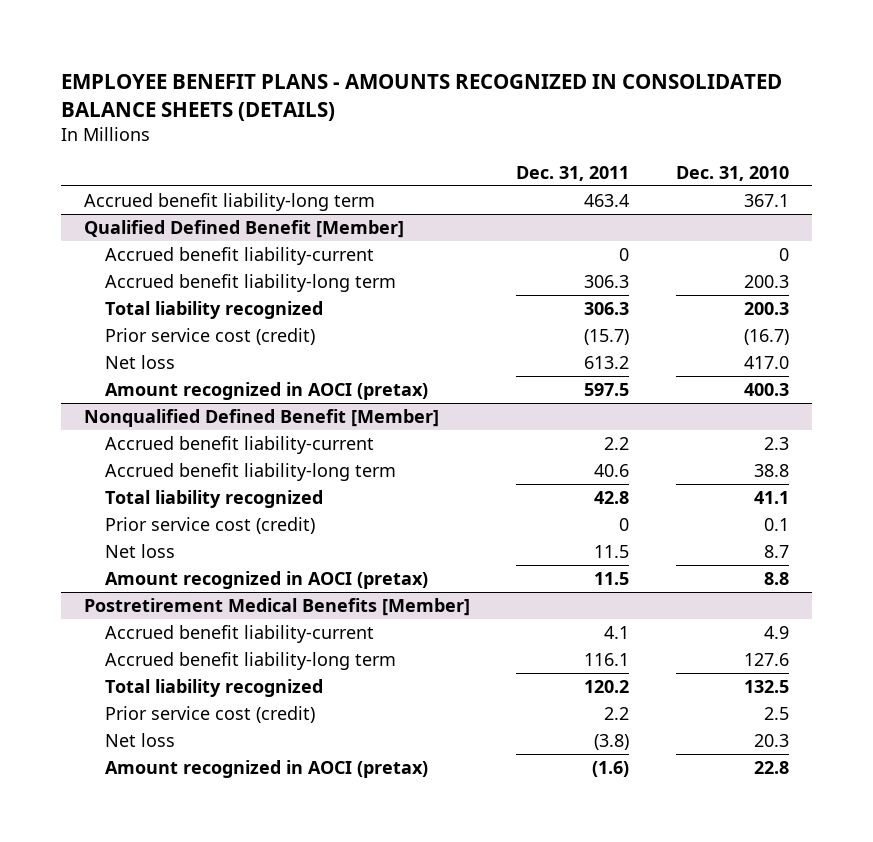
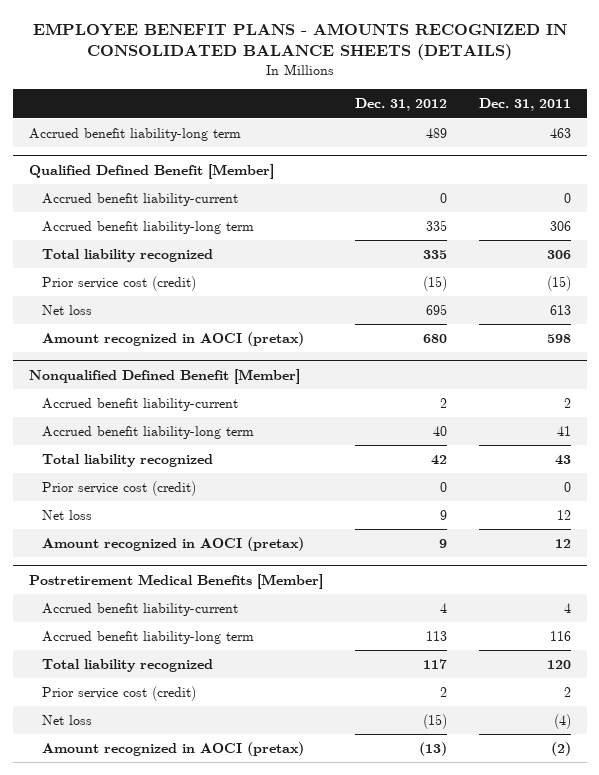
- | Dec. 31, 2011 | Dec. 31, 2010
+ | Dec. 31, 2012 | Dec. 31, 2011
- Accrued benefit liability-long term | 463.4 | 367.1
+ Accrued benefit liability-long term | 489 | 463
@ Qualified Defined Benefit [Member]
- Accrued benefit liability-long term | 306.3 | 200.3
- Total liability recognized | 306.3 | 200.3
- Prior service cost (credit) | (15.7) | (16.7)
- Net loss | 613.2 | 417.0
- Amount recognized in AOCI (pretax) | 597.5 | 400.3
+ Accrued benefit liability-long term | 335 | 306
+ Total liability recognized | 335 | 306
+ Prior service cost (credit) | (15) | (15)
+ Net loss | 695 | 613
+ Amount recognized in AOCI (pretax) | 680 | 598
@ Nonqualified Defined Benefit [Member]
- Accrued benefit liability-current | 2.2 | 2.3
- Accrued benefit liability-long term | 40.6 | 38.8
- Total liability recognized | 42.8 | 41.1
+ Accrued benefit liability-current | 2 | 2
+ Accrued benefit liability-long term | 40 | 41
+ Total liability recognized | 42 | 43
- Net loss | 11.5 | 8.7
- Amount recognized in AOCI (pretax) | 11.5 | 8.8
+ Net loss | 9 | 12
+ Amount recognized in AOCI (pretax) | 9 | 12
@ Postretirement Medical Benefits [Member]
- Accrued benefit liability-current | 4.1 | 4.9
- Accrued benefit liability-long term | 116.1 | 127.6
- Total liability recognized | 120.2 | 132.5
- Prior service cost (credit) | 2.2 | 2.5
- Net loss | (3.8) | 20.3
- Amount recognized in AOCI (pretax) | (1.6) | 22.8
+ Accrued benefit liability-current | 4 | 4
+ Accrued benefit liability-long term | 113 | 116
+ Total liability recognized | 117 | 120
+ Prior service cost (credit) | 2 | 2
+ Net loss | (15) | (4)
+ Amount recognized in AOCI (pretax) | (13) | (2)

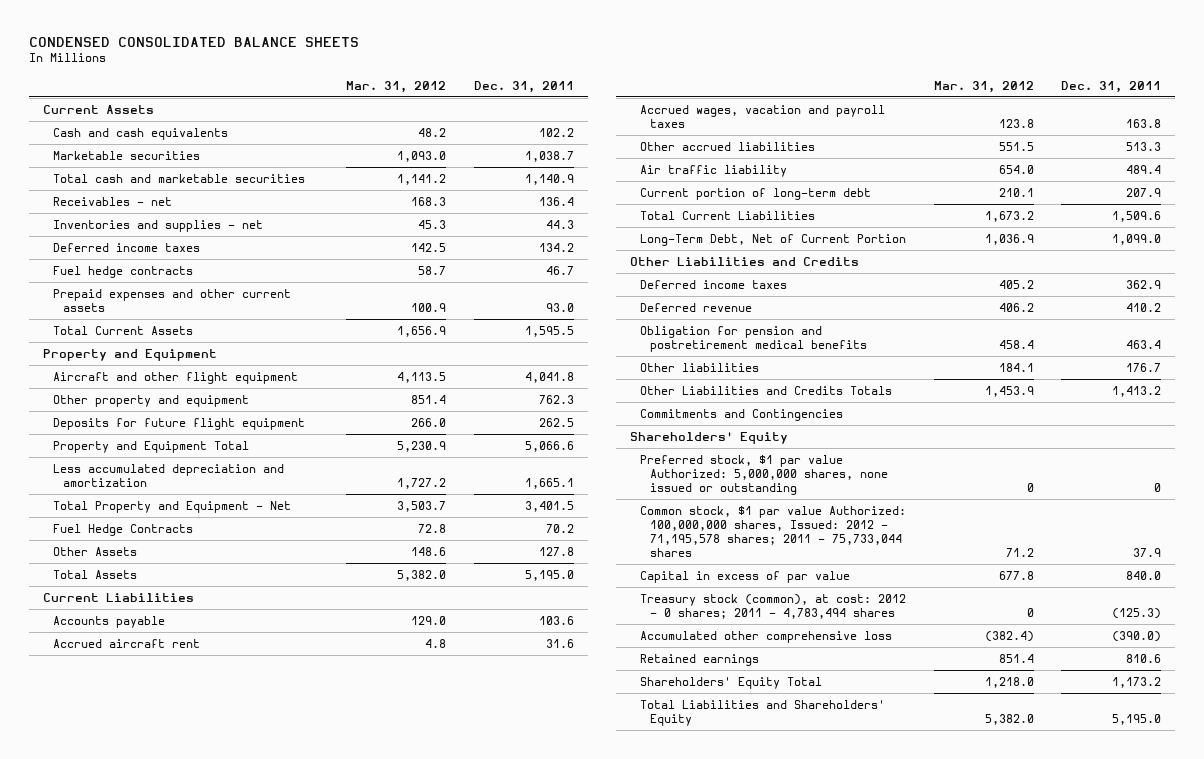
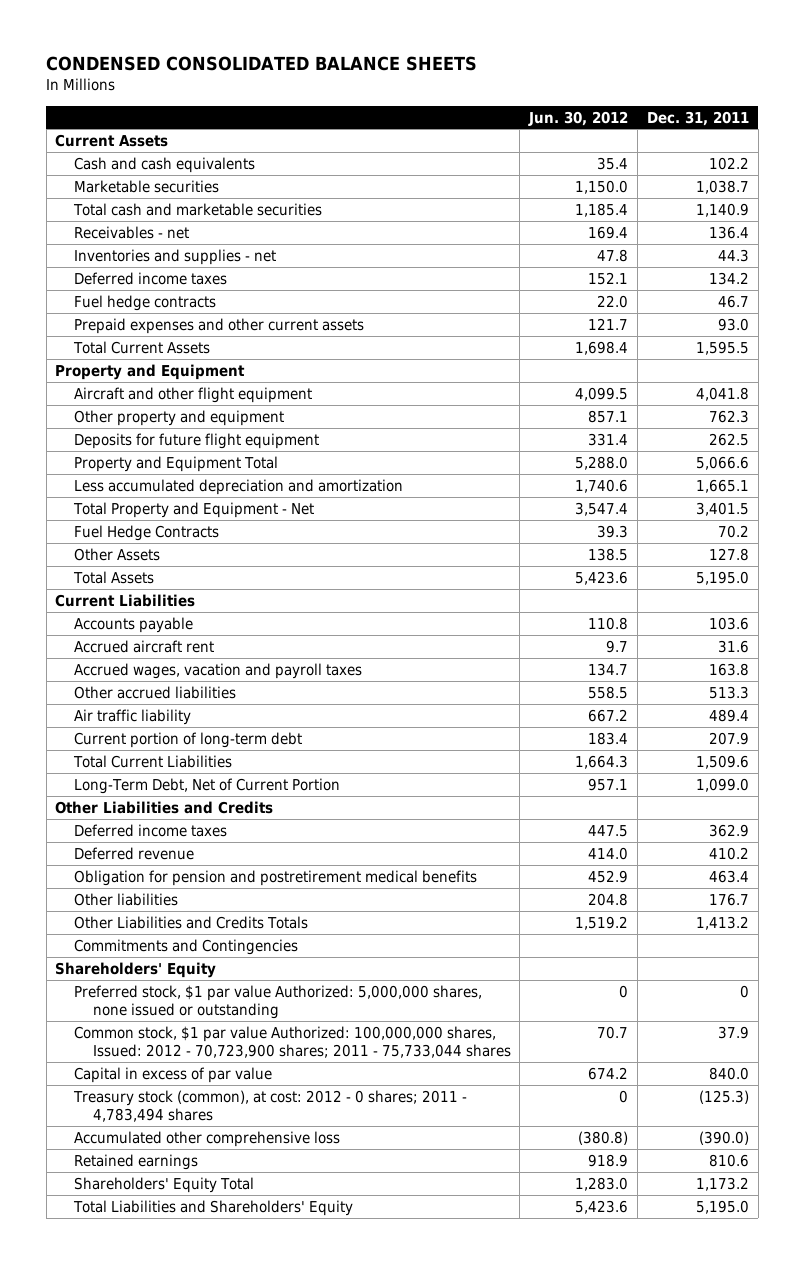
- | Mar. 31, 2012 | Dec. 31, 2011
+ | Jun. 30, 2012 | Dec. 31, 2011
- Common stock, $1 par value Authorized: 100,000,000 shares, Issued: 2012 - 71,195,578 shares; 2011 - 75,733,044 shares | 71.2 | 37.9
+ Common stock, $1 par value Authorized: 100,000,000 shares, Issued: 2012 - 70,723,900 shares; 2011 - 75,733,044 shares | 70.7 | 37.9

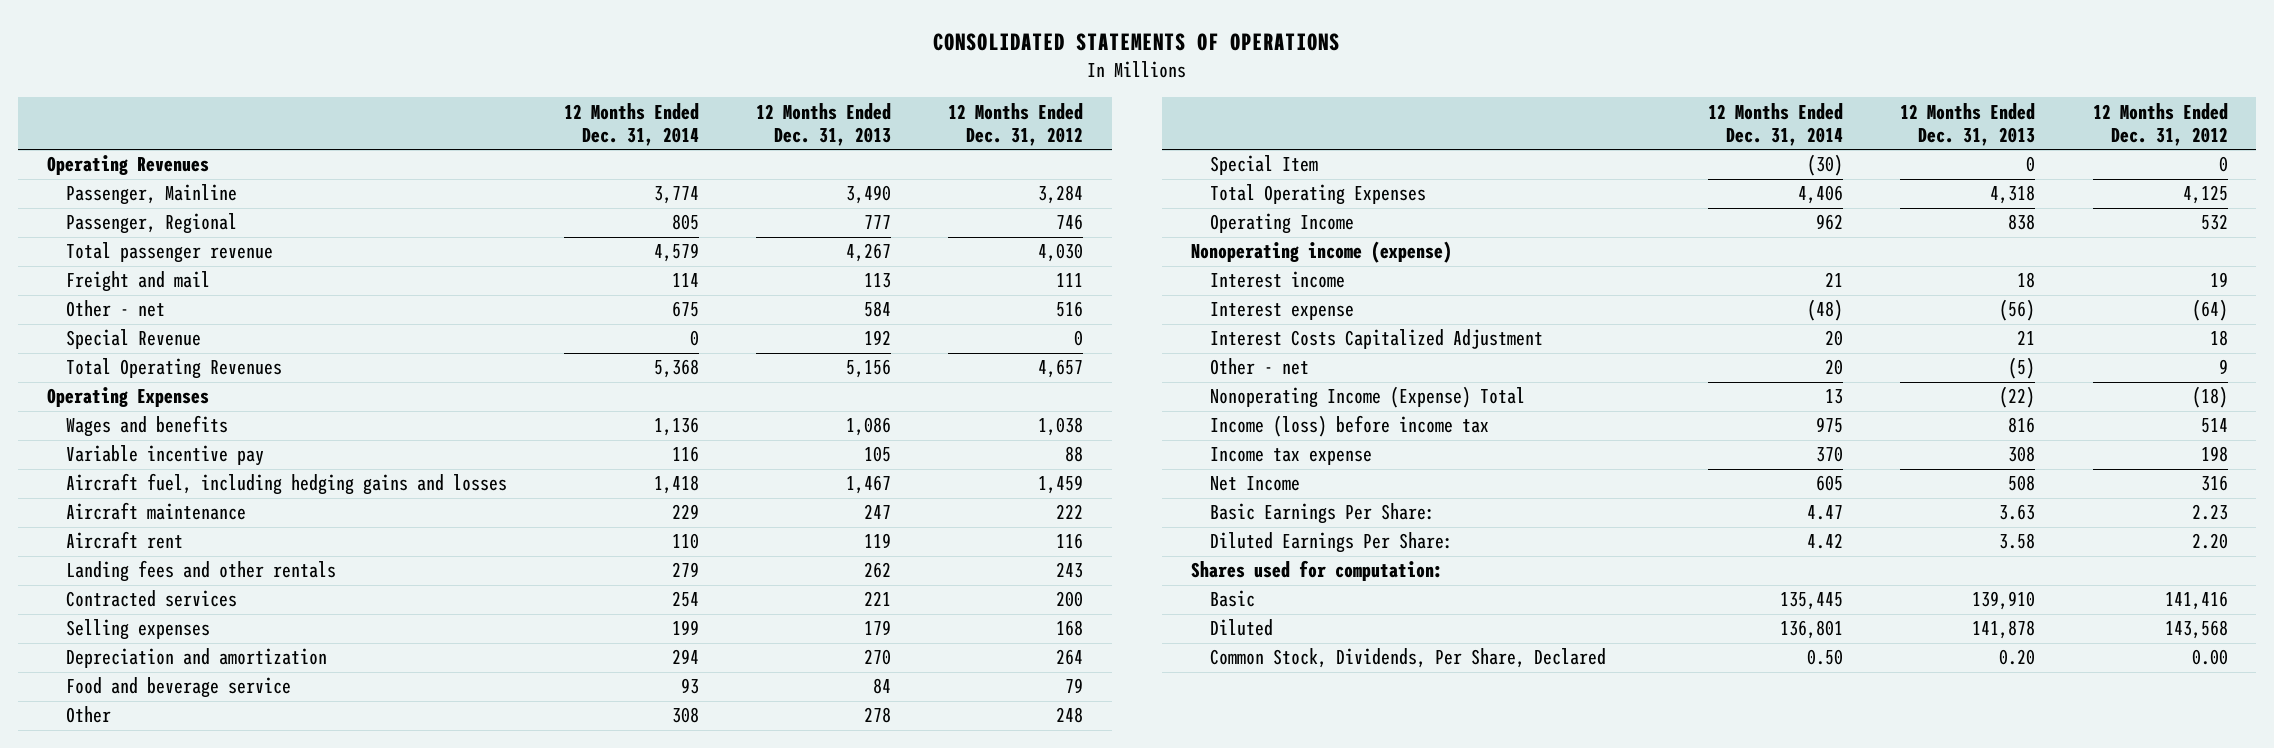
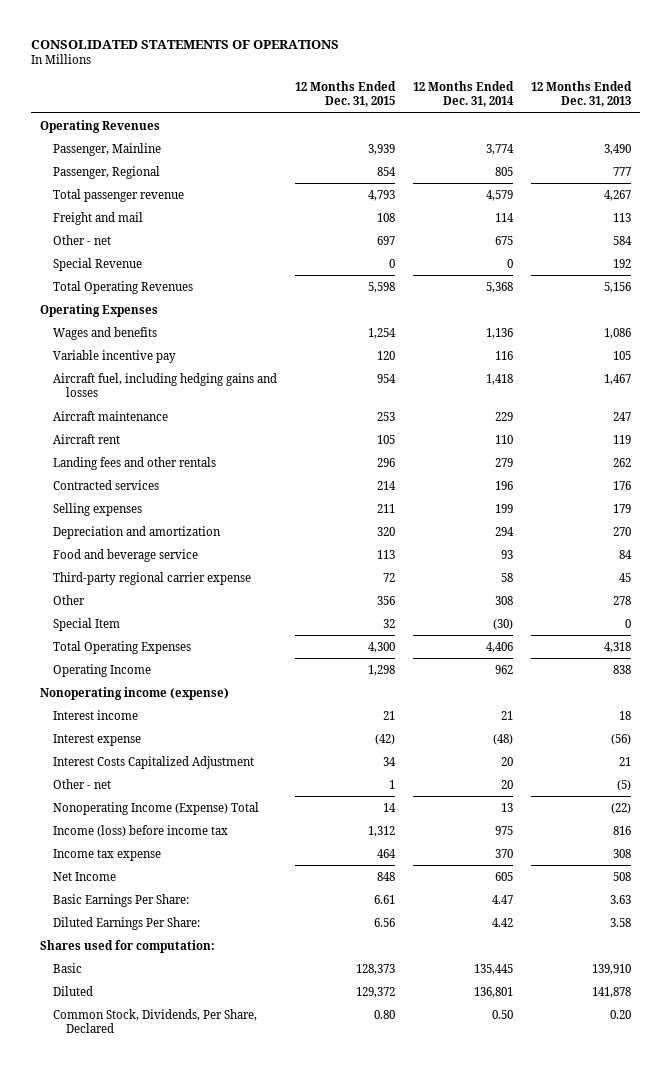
- | 12 Months Ended Dec. 31, 2014 | 12 Months Ended Dec. 31, 2013 | 12 Months Ended Dec. 31, 2012
+ | 12 Months Ended Dec. 31, 2015 | 12 Months Ended Dec. 31, 2014 | 12 Months Ended Dec. 31, 2013
- Contracted services | 254 | 221 | 200
+ Contracted services | 214 | 196 | 176
+ Third-party regional carrier expense | 72 | 58 | 45

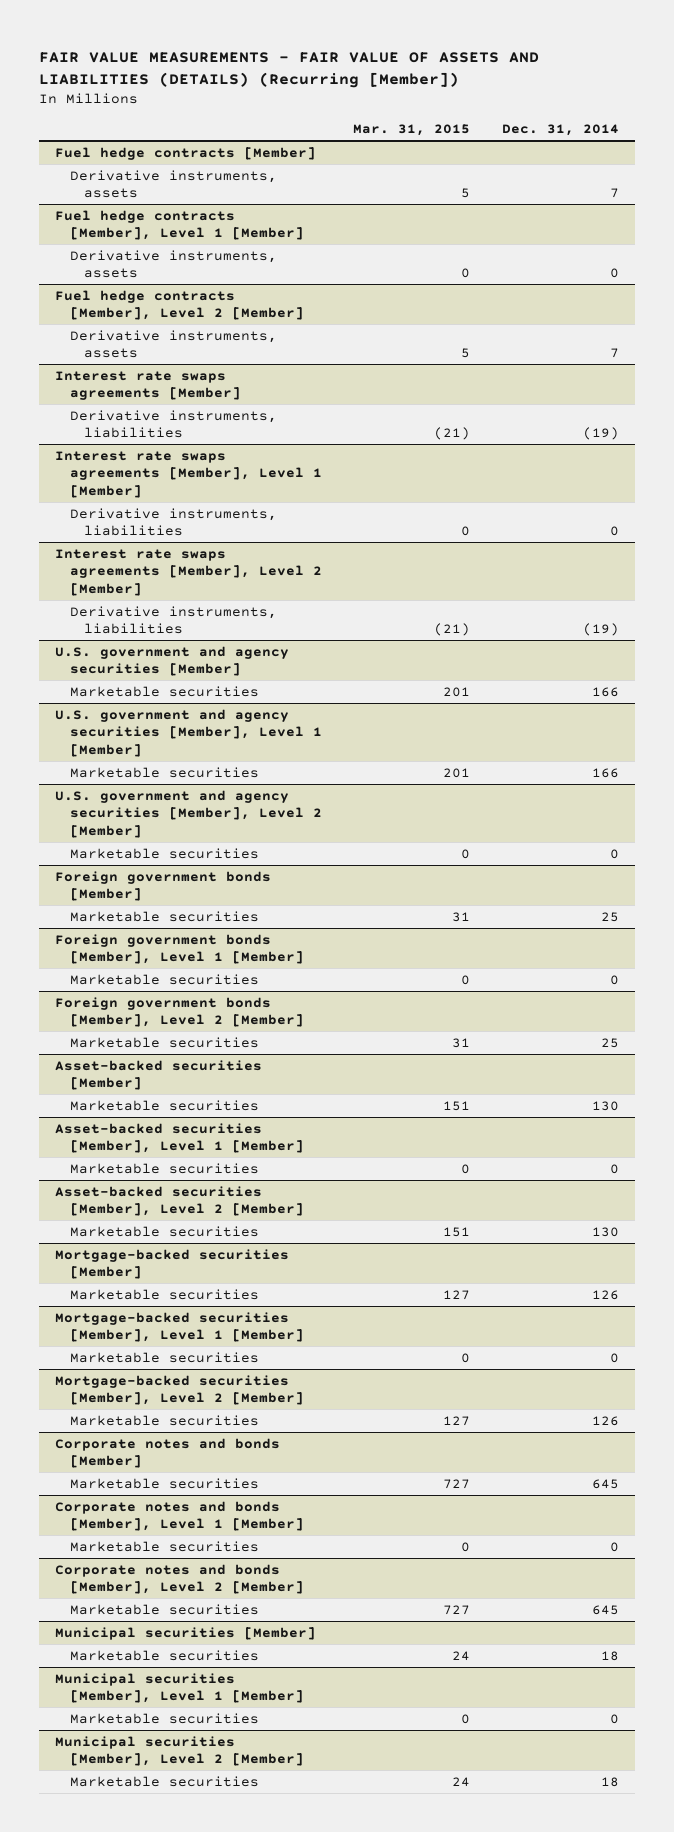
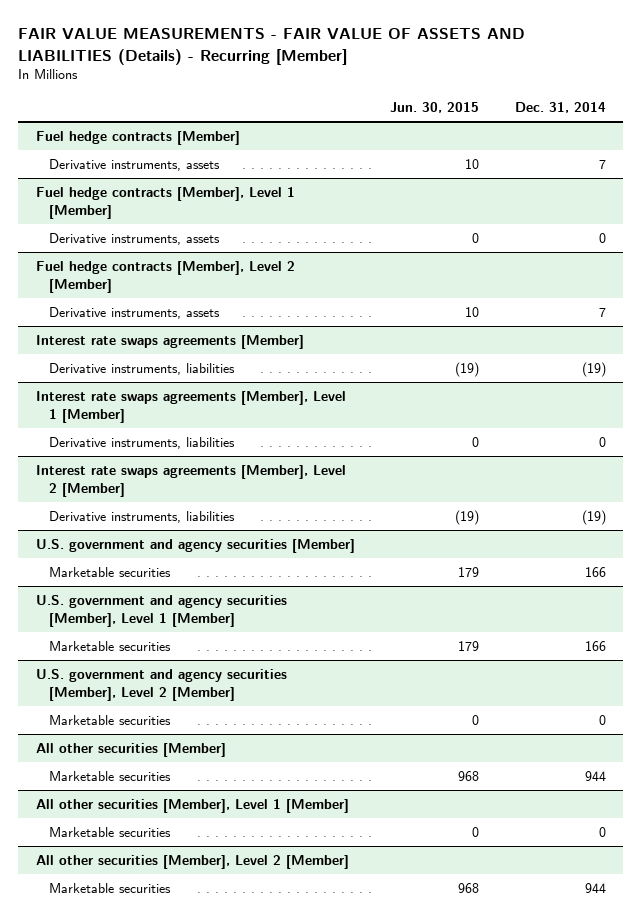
- FAIR VALUE MEASUREMENTS - FAIR VALUE OF ASSETS AND LIABILITIES (DETAILS) (Recurring [Member])
+ FAIR VALUE MEASUREMENTS - FAIR VALUE OF ASSETS AND LIABILITIES (Details) - Recurring [Member]
- | Mar. 31, 2015 | Dec. 31, 2014
+ | Jun. 30, 2015 | Dec. 31, 2014
- Foreign government bonds [Member]
- Marketable securities | 31 | 25
- Foreign government bonds [Member], Level 1 [Member]
- Marketable securities | 0 | 0
- Foreign government bonds [Member], Level 2 [Member]
- Marketable securities | 31 | 25
- Asset-backed securities [Member]
- Marketable securities | 151 | 130
- Asset-backed securities [Member], Level 1 [Member]
- Marketable securities | 0 | 0
- Asset-backed securities [Member], Level 2 [Member]
- Marketable securities | 151 | 130
- Mortgage-backed securities [Member]
- Marketable securities | 127 | 126
- Mortgage-backed securities [Member], Level 1 [Member]
- Marketable securities | 0 | 0
- Mortgage-backed securities [Member], Level 2 [Member]
- Marketable securities | 127 | 126
- Corporate notes and bonds [Member]
- Marketable securities | 727 | 645
- Corporate notes and bonds [Member], Level 1 [Member]
- Marketable securities | 0 | 0
- Corporate notes and bonds [Member], Level 2 [Member]
- Marketable securities | 727 | 645
- Municipal securities [Member]
- Marketable securities | 24 | 18
- Municipal securities [Member], Level 1 [Member]
+ All other securities [Member]
+ Marketable securities | 968 | 944
+ All other securities [Member], Level 1 [Member]
- Municipal securities [Member], Level 2 [Member]
- Marketable securities | 24 | 18
+ All other securities [Member], Level 2 [Member]
+ Marketable securities | 968 | 944

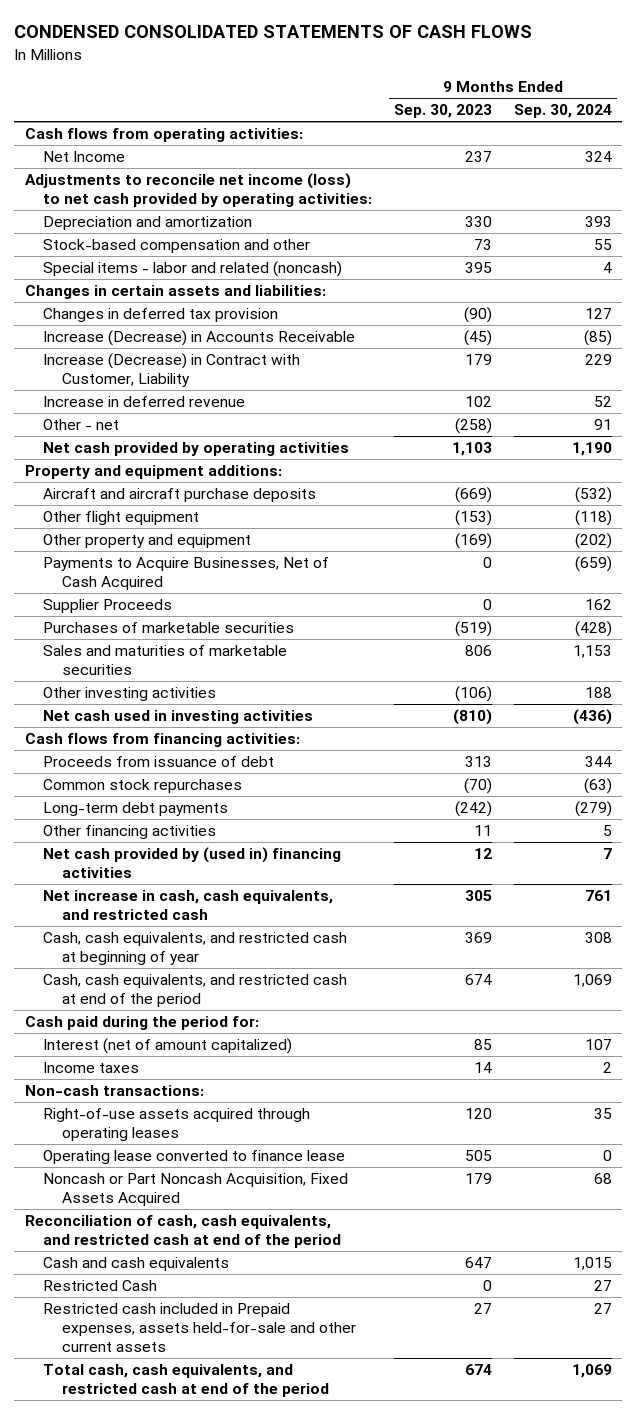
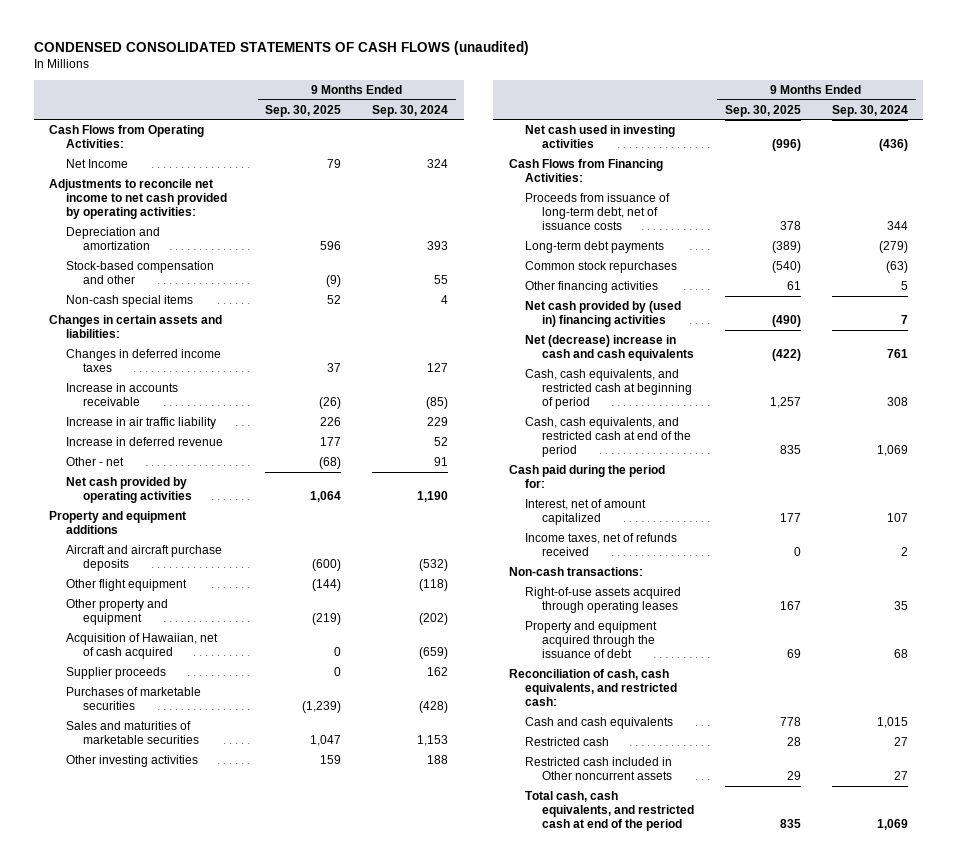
- CONDENSED CONSOLIDATED STATEMENTS OF CASH FLOWS
+ CONDENSED CONSOLIDATED STATEMENTS OF CASH FLOWS (unaudited)
- | 9 Months Ended Sep. 30, 2023 | 9 Months Ended Sep. 30, 2024
+ | 9 Months Ended Sep. 30, 2025 | 9 Months Ended Sep. 30, 2024
- Cash flows from operating activities:
+ Cash Flows from Operating Activities:
- Adjustments to reconcile net income (loss) to net cash provided by operating activities:
+ Adjustments to reconcile net income to net cash provided by operating activities:
- Special items - labor and related (noncash) | 395 | 4
+ Non-cash special items | 52 | 4
- Changes in deferred tax provision | (90) | 127
- Increase (Decrease) in Accounts Receivable | (45) | (85)
- Increase (Decrease) in Contract with Customer, Liability | 179 | 229
+ Changes in deferred income taxes | 37 | 127
+ Increase in accounts receivable | (26) | (85)
+ Increase in air traffic liability | 226 | 229
- Property and equipment additions:
+ Property and equipment additions
- Payments to Acquire Businesses, Net of Cash Acquired | 0 | (659)
- Supplier Proceeds | 0 | 162
+ Acquisition of Hawaiian, net of cash acquired | 0 | (659)
+ Supplier proceeds | 0 | 162
- Cash flows from financing activities:
- Proceeds from issuance of debt | 313 | 344
+ Cash Flows from Financing Activities:
+ Proceeds from issuance of long-term debt, net of issuance costs | 378 | 344
moved down: Common stock repurchases | (540) | (63)
- Net increase in cash, cash equivalents, and restricted cash | 305 | 761
- Cash, cash equivalents, and restricted cash at beginning of year | 369 | 308
+ Net (decrease) increase in cash and cash equivalents | (422) | 761
+ Cash, cash equivalents, and restricted cash at beginning of period | 1,257 | 308
- Interest (net of amount capitalized) | 85 | 107
- Income taxes | 14 | 2
+ Interest, net of amount capitalized | 177 | 107
+ Income taxes, net of refunds received | 0 | 2
- Operating lease converted to finance lease | 505 | 0
- Noncash or Part Noncash Acquisition, Fixed Assets Acquired | 179 | 68
- Reconciliation of cash, cash equivalents, and restricted cash at end of the period
+ Property and equipment acquired through the issuance of debt | 69 | 68
+ Reconciliation of cash, cash equivalents, and restricted cash:
- Restricted Cash | 0 | 27
- Restricted cash included in Prepaid expenses, assets held-for-sale and other current assets | 27 | 27
+ Restricted cash | 28 | 27
+ Restricted cash included in Other noncurrent assets | 29 | 27

